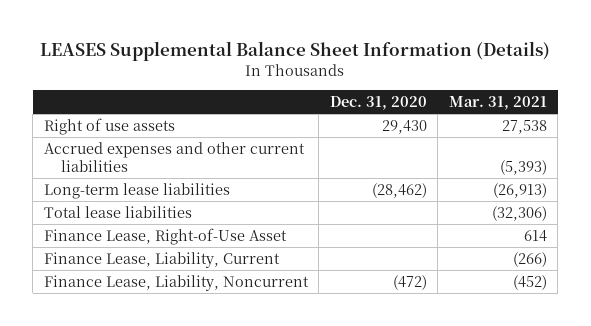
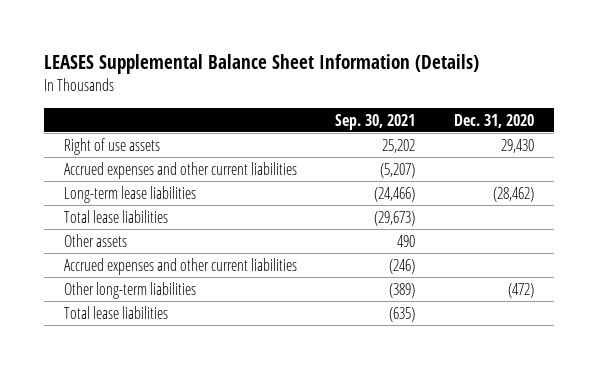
- | Dec. 31, 2020 | Mar. 31, 2021
+ | Sep. 30, 2021 | Dec. 31, 2020
- Finance Lease, Right-of-Use Asset | | 614
- Finance Lease, Liability, Current | | (266)
- Finance Lease, Liability, Noncurrent | (472) | (452)
+ Other assets | 490 |
+ Accrued expenses and other current liabilities | (246) |
+ Other long-term liabilities | (389) | (472)
+ Total lease liabilities | (635) |

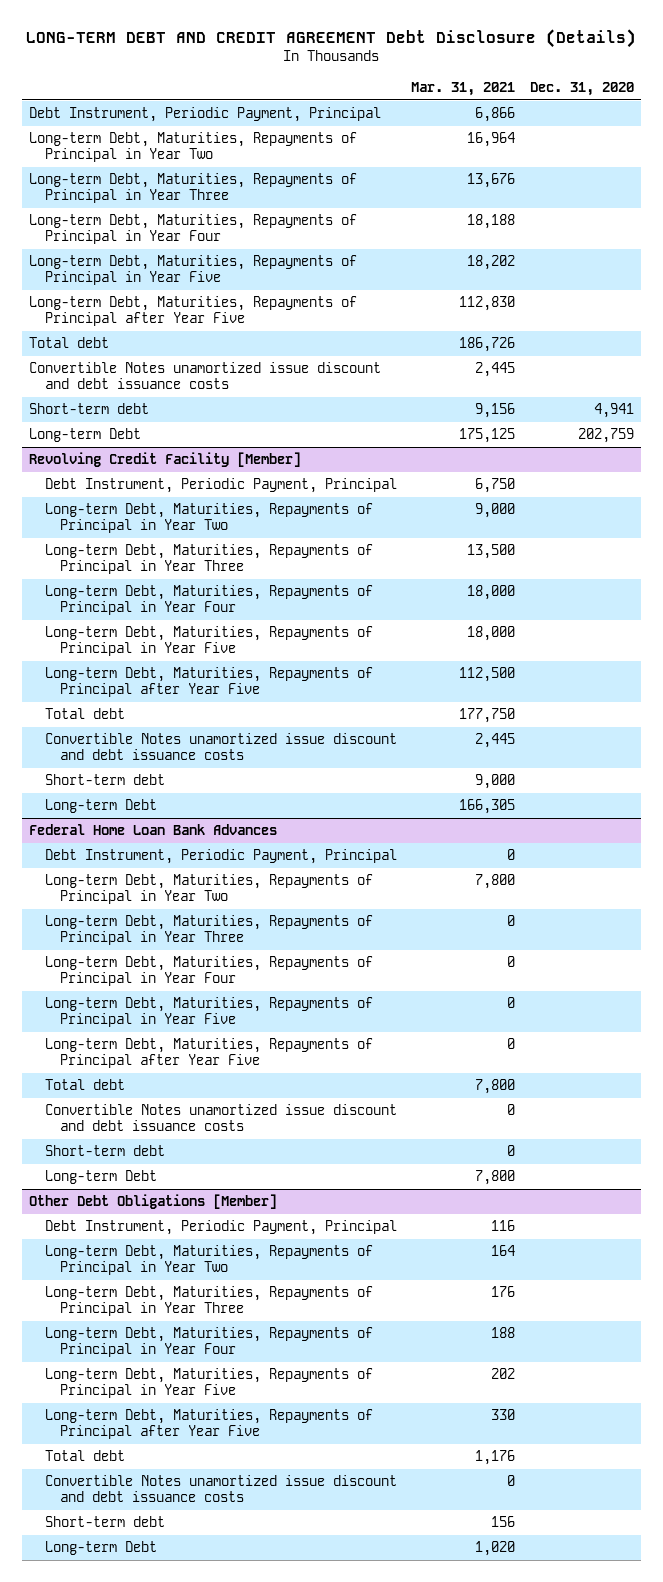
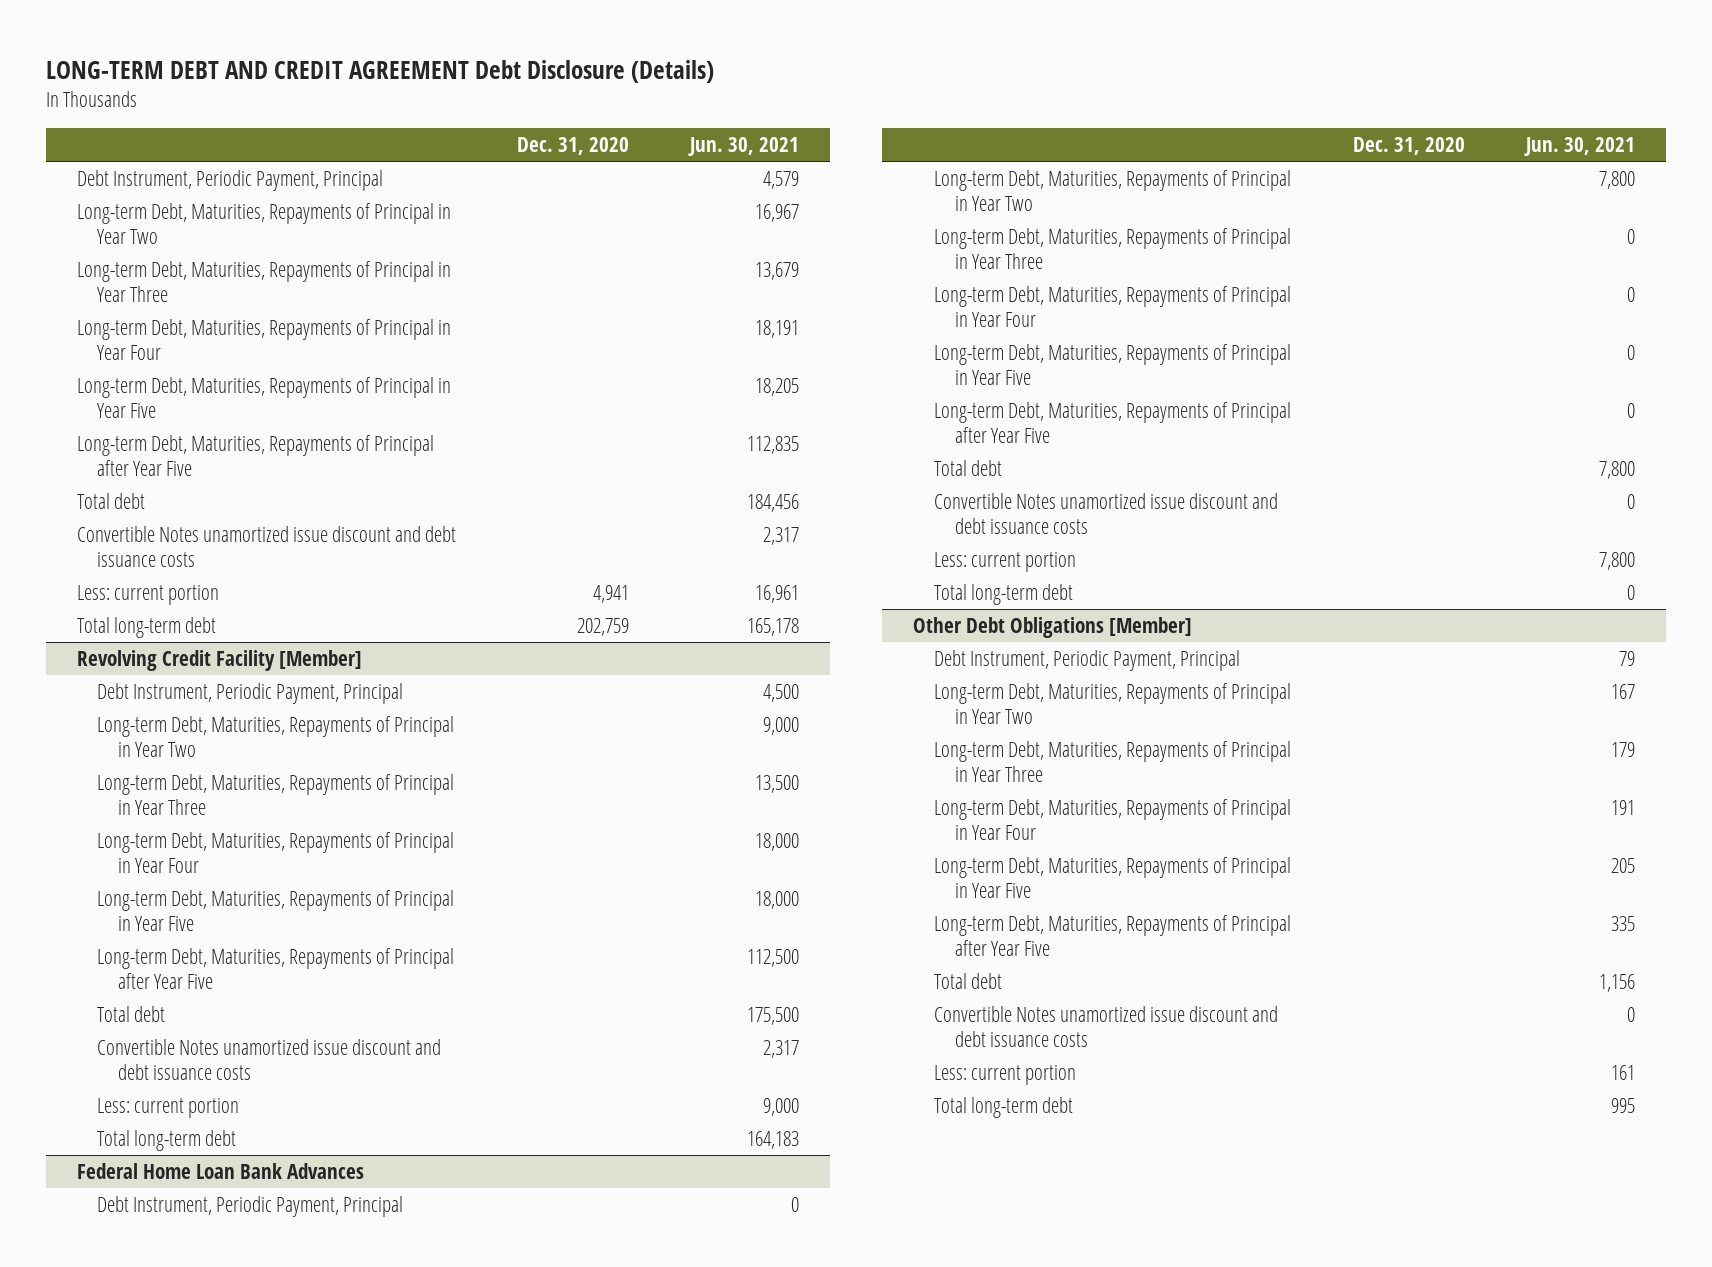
- | Mar. 31, 2021 | Dec. 31, 2020
+ | Dec. 31, 2020 | Jun. 30, 2021
- Short-term debt | 9,156 | 4,941
- Long-term Debt | 175,125 | 202,759
+ Less: current portion | 4,941 | 16,961
+ Total long-term debt | 202,759 | 165,178
@ Revolving Credit Facility [Member]
- Short-term debt | 9,000 |
- Long-term Debt | 166,305 |
+ Less: current portion | | 9,000
+ Total long-term debt | | 164,183
@ Federal Home Loan Bank Advances
- Short-term debt | 0 |
- Long-term Debt | 7,800 |
+ Less: current portion | | 7,800
+ Total long-term debt | | 0
@ Other Debt Obligations [Member]
- Short-term debt | 156 |
- Long-term Debt | 1,020 |
+ Less: current portion | | 161
+ Total long-term debt | | 995

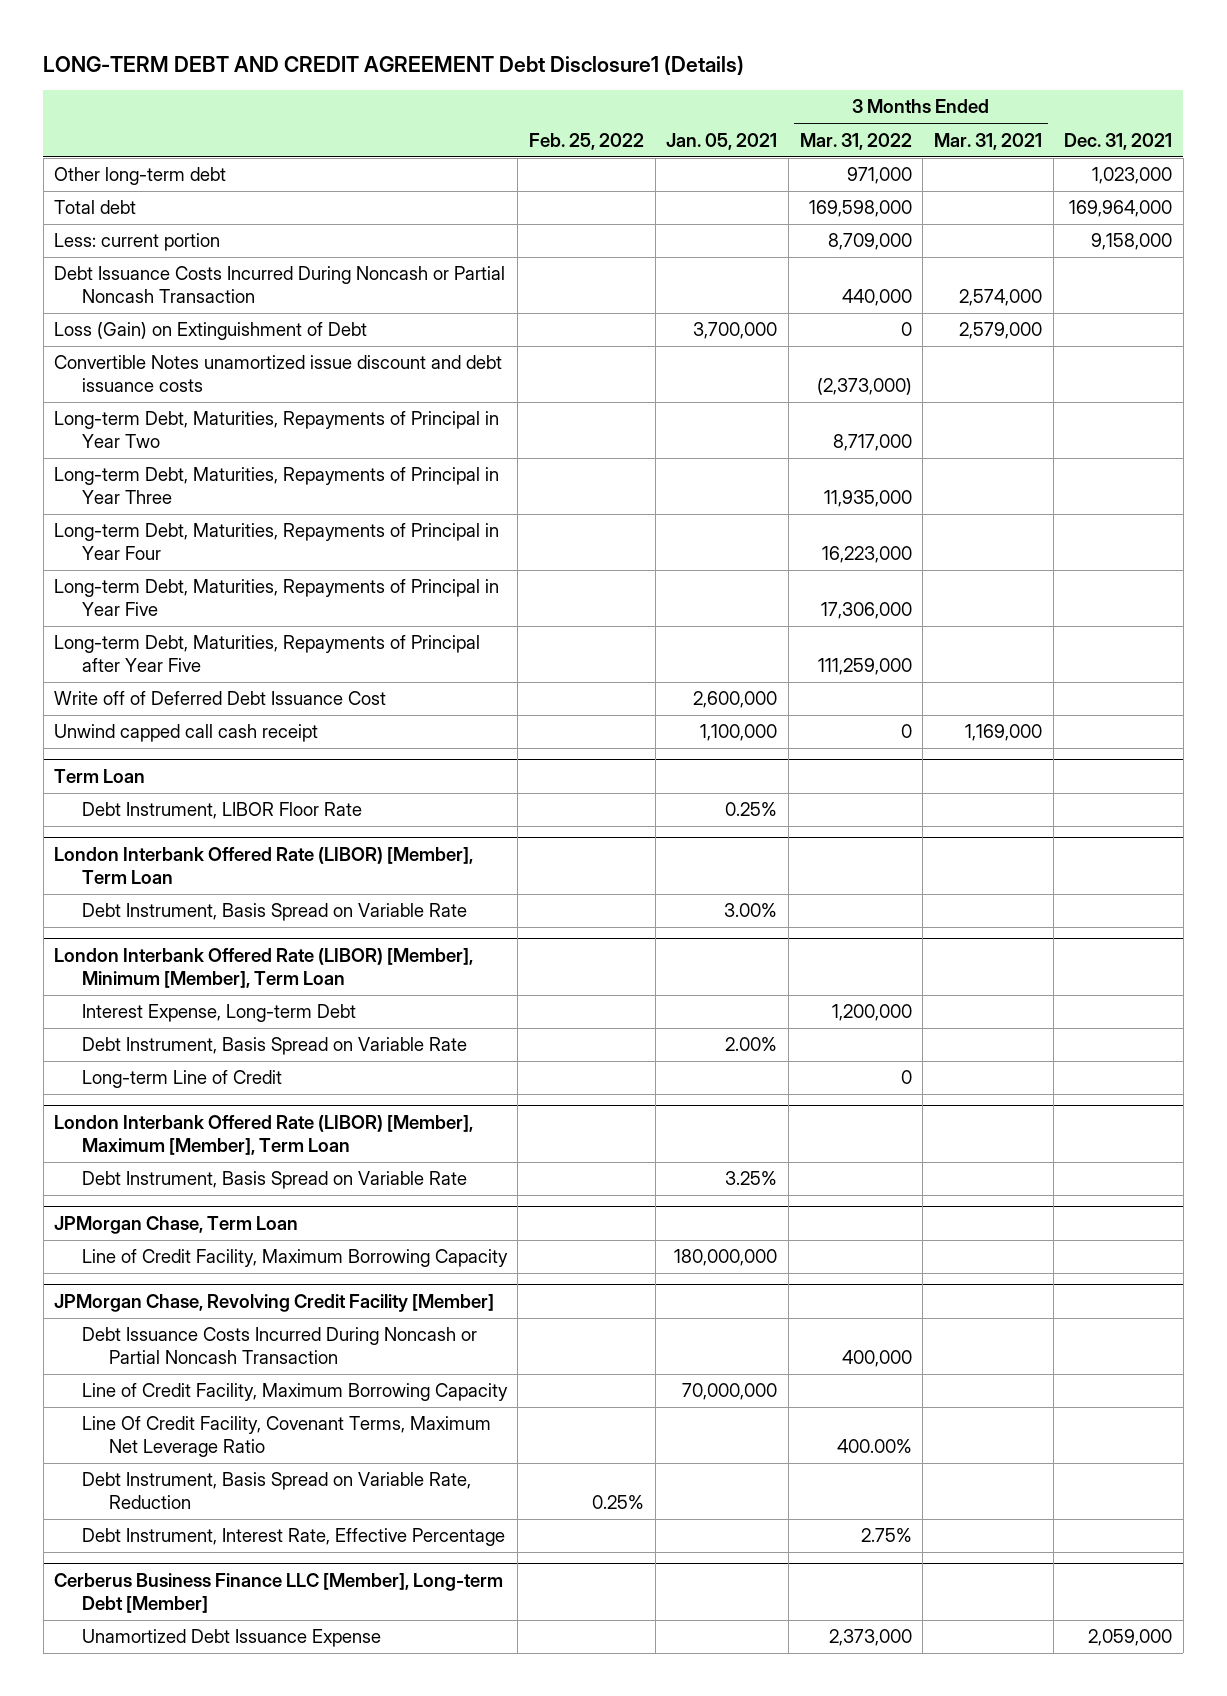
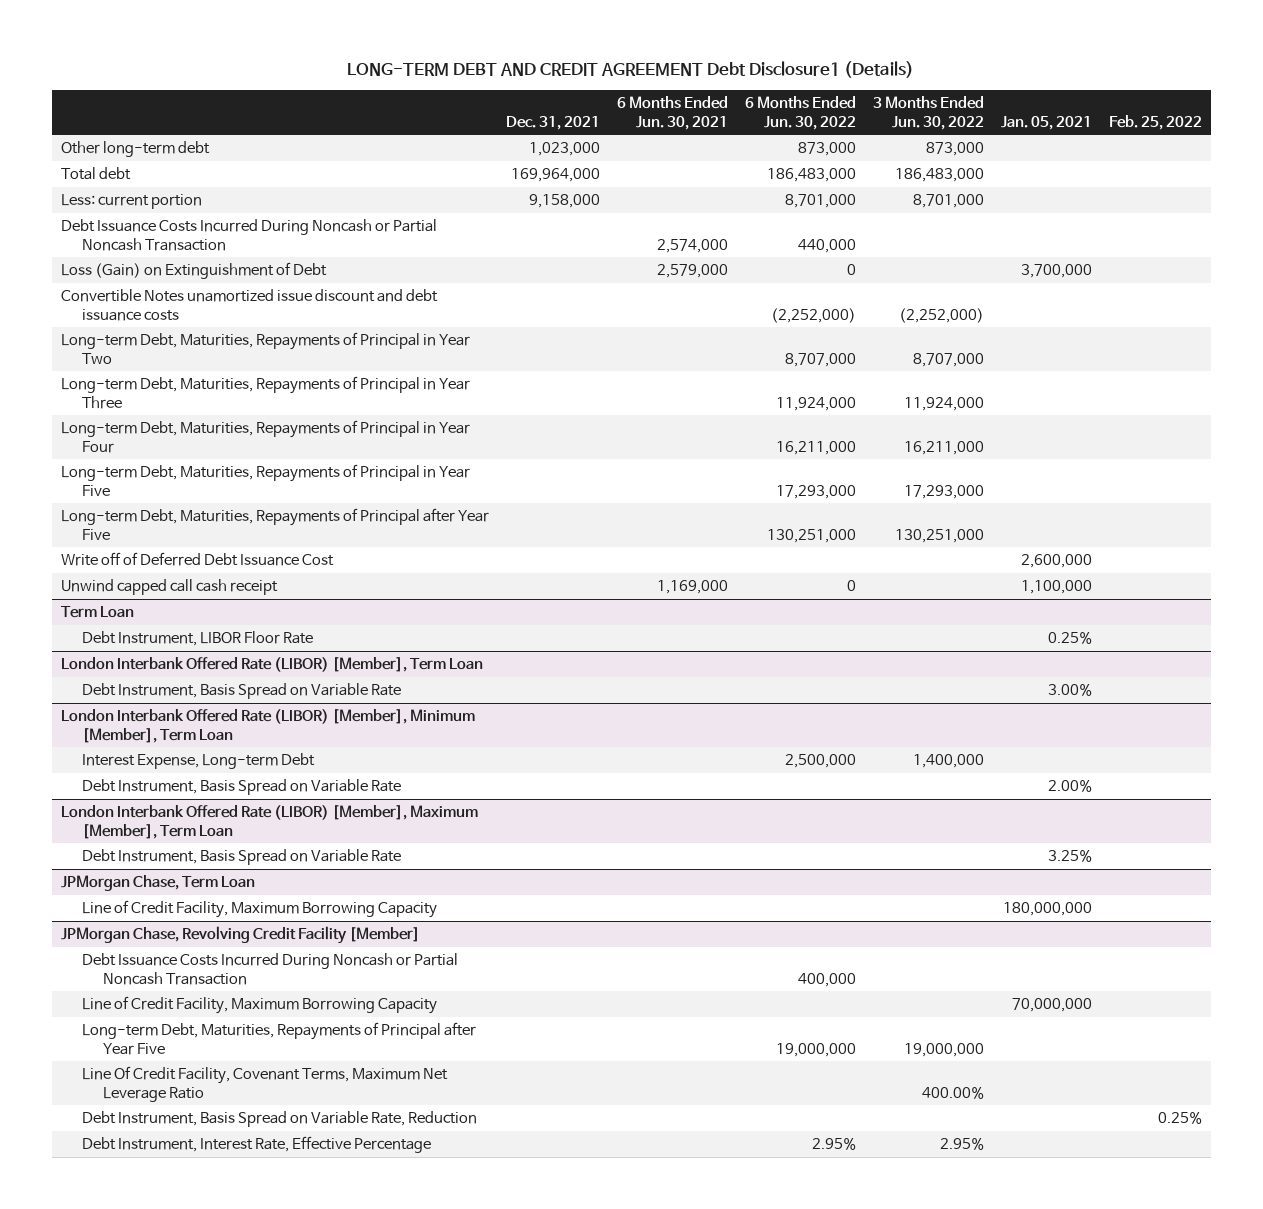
- | Feb. 25, 2022 | Jan. 05, 2021 | 3 Months Ended Mar. 31, 2022 | 3 Months Ended Mar. 31, 2021 | Dec. 31, 2021
+ | Dec. 31, 2021 | 6 Months Ended Jun. 30, 2021 | 6 Months Ended Jun. 30, 2022 | 3 Months Ended Jun. 30, 2022 | Jan. 05, 2021 | Feb. 25, 2022
@ London Interbank Offered Rate (LIBOR) [Member], Minimum [Member], Term Loan
- Long-term Line of Credit | | | 0 | |
@ JPMorgan Chase, Revolving Credit Facility [Member]
+ Long-term Debt, Maturities, Repayments of Principal after Year Five | | | 19,000,000 | 19,000,000 | |
- Cerberus Business Finance LLC [Member], Long-term Debt [Member]
- Unamortized Debt Issuance Expense | | | 2,373,000 | | 2,059,000

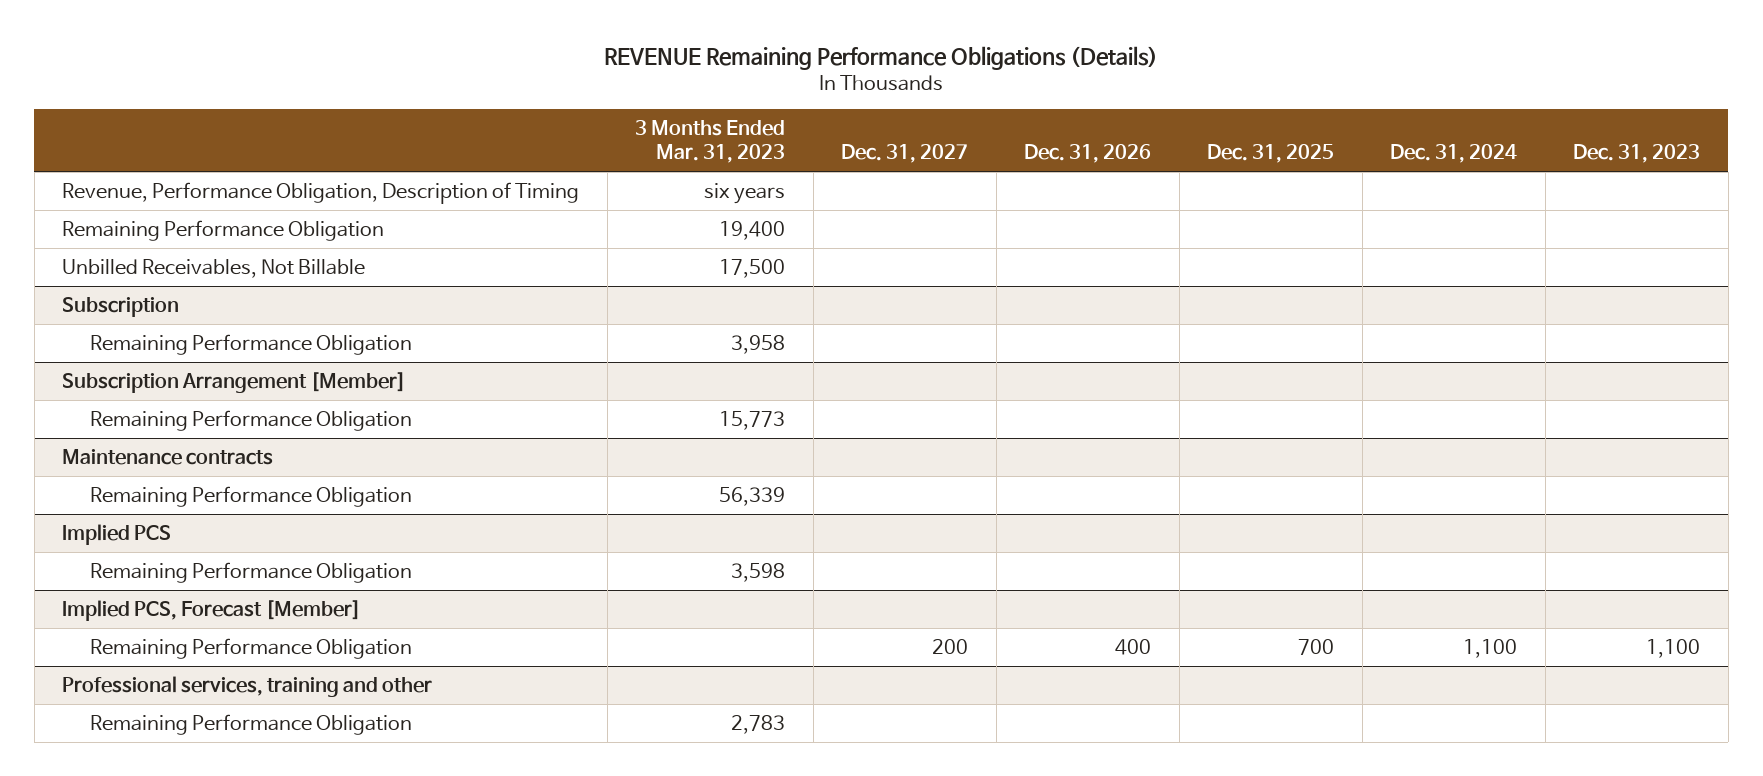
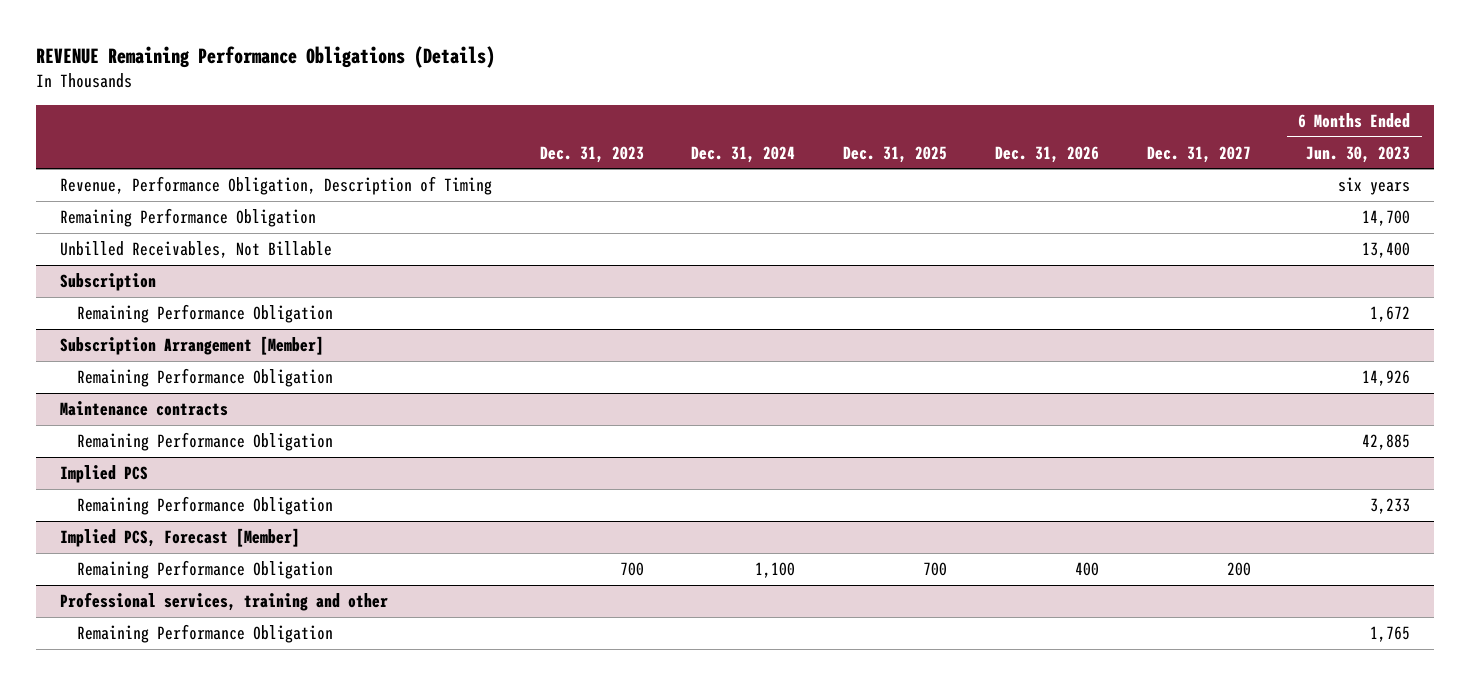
- | 3 Months Ended Mar. 31, 2023 | Dec. 31, 2027 | Dec. 31, 2026 | Dec. 31, 2025 | Dec. 31, 2024 | Dec. 31, 2023
+ | Dec. 31, 2023 | Dec. 31, 2024 | Dec. 31, 2025 | Dec. 31, 2026 | Dec. 31, 2027 | 6 Months Ended Jun. 30, 2023
@ Implied PCS, Forecast [Member]
- Remaining Performance Obligation | | 200 | 400 | 700 | 1,100 | 1,100
+ Remaining Performance Obligation | 700 | 1,100 | 700 | 400 | 200 |

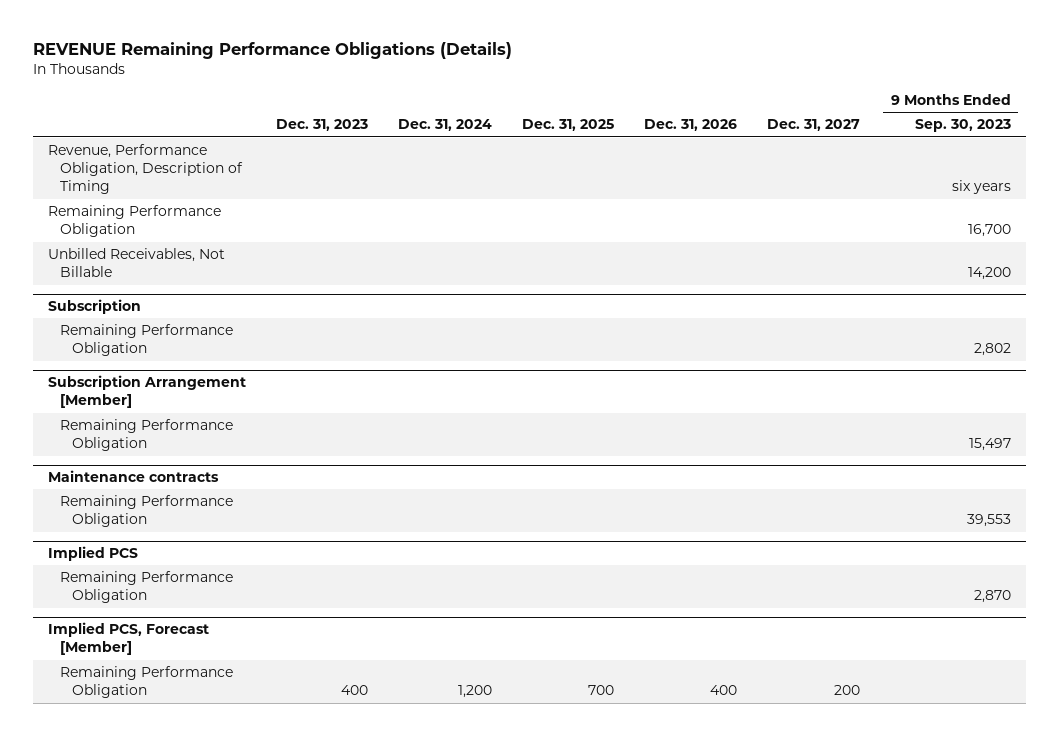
- | Dec. 31, 2023 | Dec. 31, 2024 | Dec. 31, 2025 | Dec. 31, 2026 | Dec. 31, 2027 | 6 Months Ended Jun. 30, 2023
+ | Dec. 31, 2023 | Dec. 31, 2024 | Dec. 31, 2025 | Dec. 31, 2026 | Dec. 31, 2027 | 9 Months Ended Sep. 30, 2023
@ Implied PCS, Forecast [Member]
- Remaining Performance Obligation | 700 | 1,100 | 700 | 400 | 200 |
- Professional services, training and other
- Remaining Performance Obligation | | | | | | 1,765
@ Implied PCS, Forecast [Member]
+ Remaining Performance Obligation | 400 | 1,200 | 700 | 400 | 200 |

